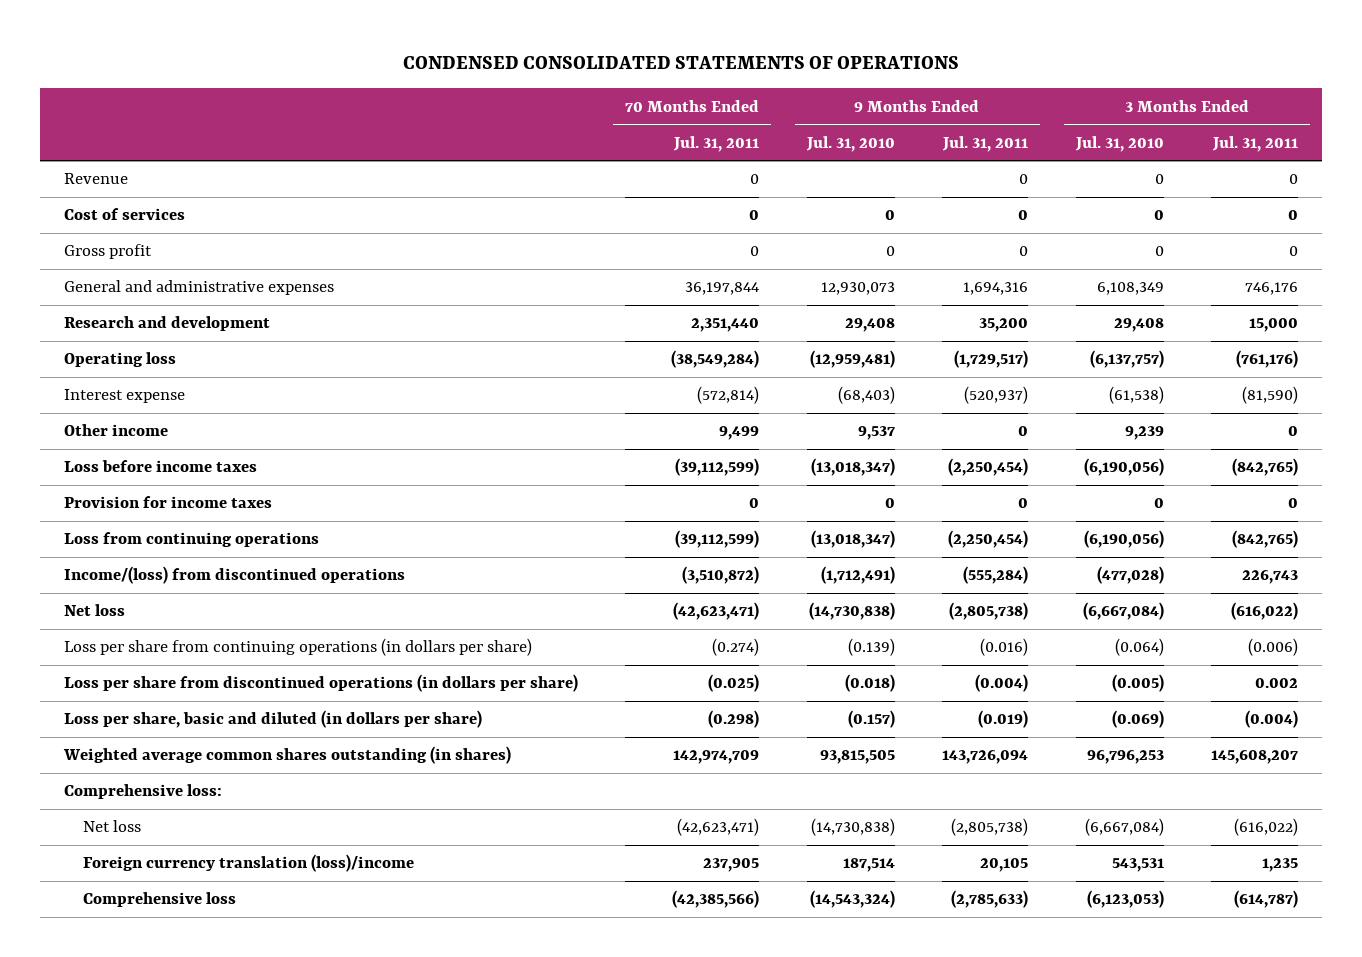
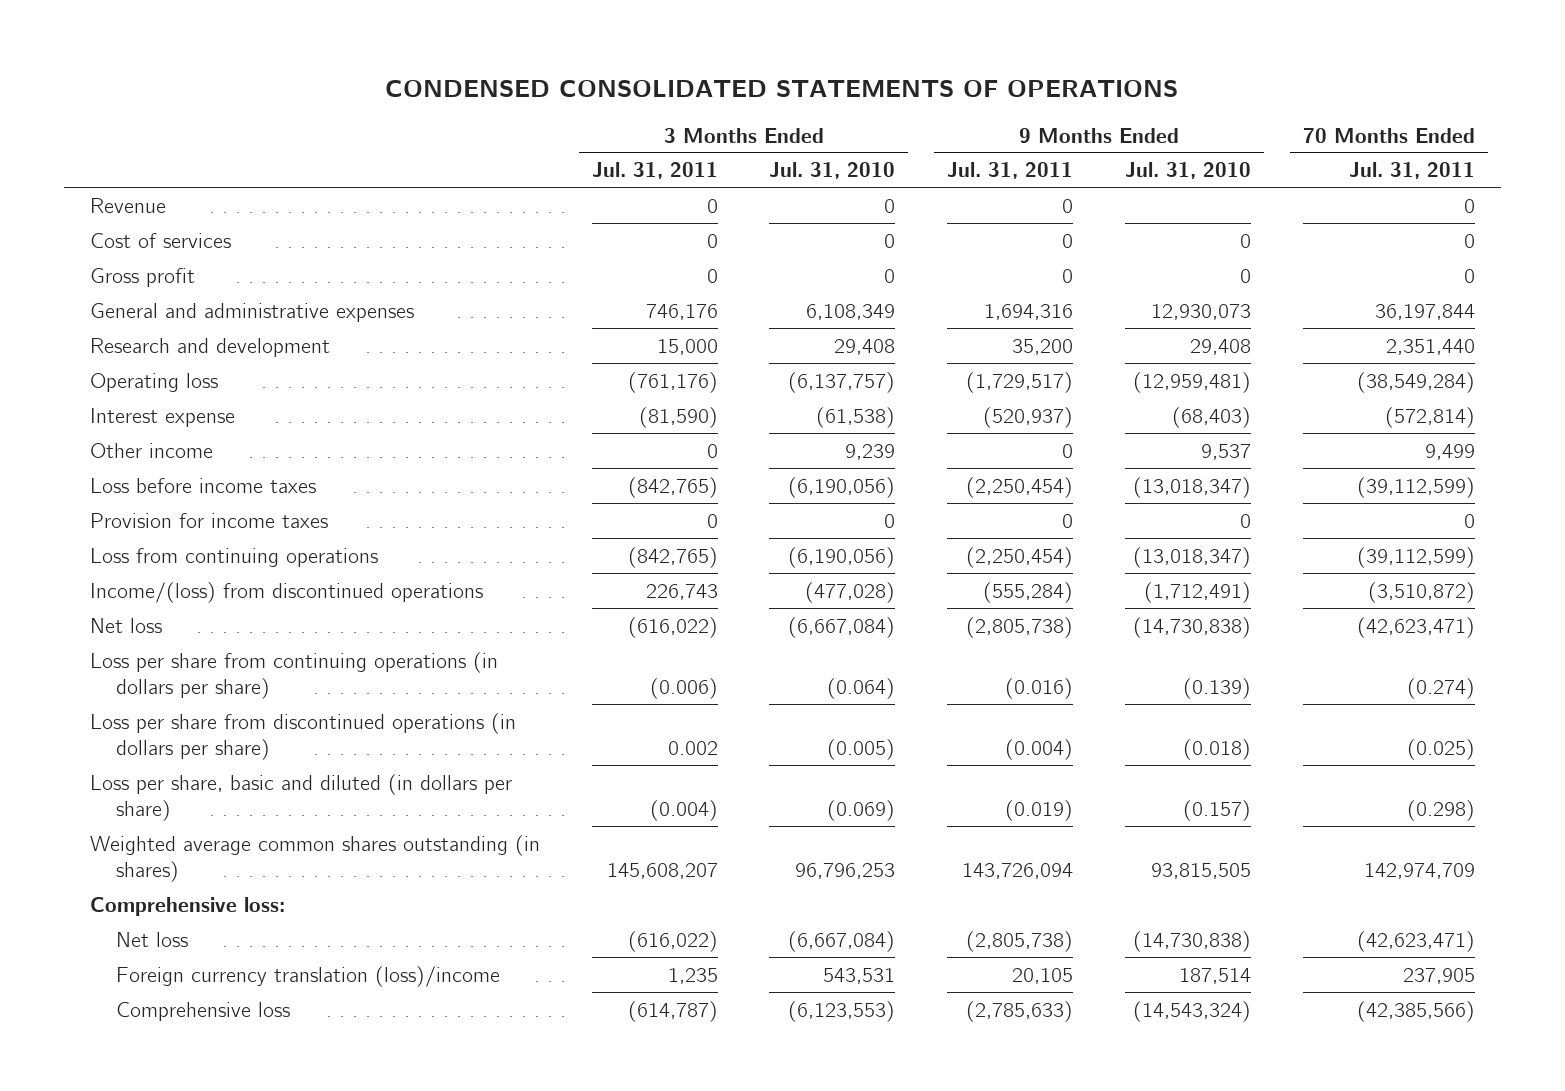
- | 70 Months Ended Jul. 31, 2011 | 9 Months Ended Jul. 31, 2010 | 9 Months Ended Jul. 31, 2011 | 3 Months Ended Jul. 31, 2010 | 3 Months Ended Jul. 31, 2011
+ | 3 Months Ended Jul. 31, 2011 | 3 Months Ended Jul. 31, 2010 | 9 Months Ended Jul. 31, 2011 | 9 Months Ended Jul. 31, 2010 | 70 Months Ended Jul. 31, 2011
- Comprehensive loss | (42,385,566) | (14,543,324) | (2,785,633) | (6,123,053) | (614,787)
+ Comprehensive loss | (614,787) | (6,123,553) | (2,785,633) | (14,543,324) | (42,385,566)

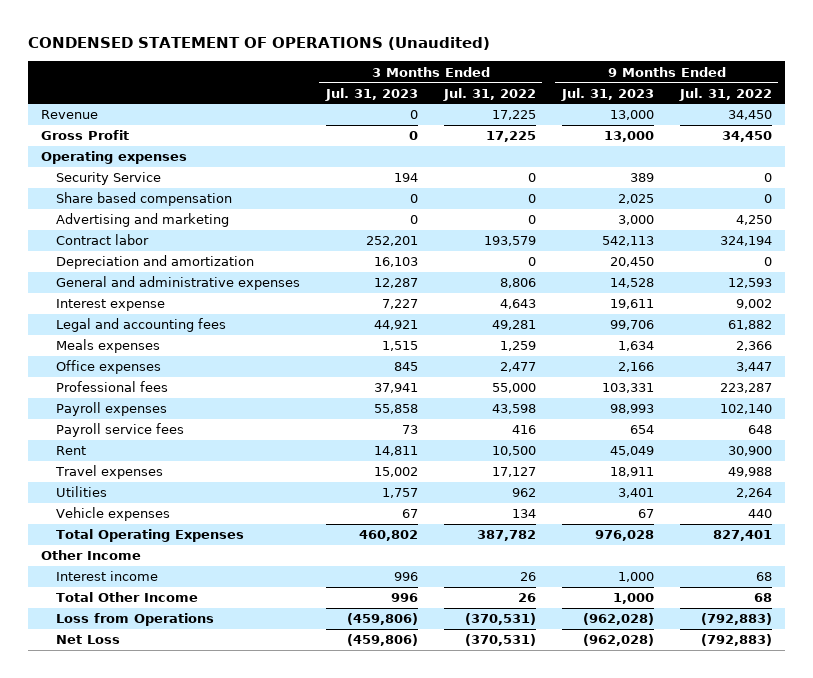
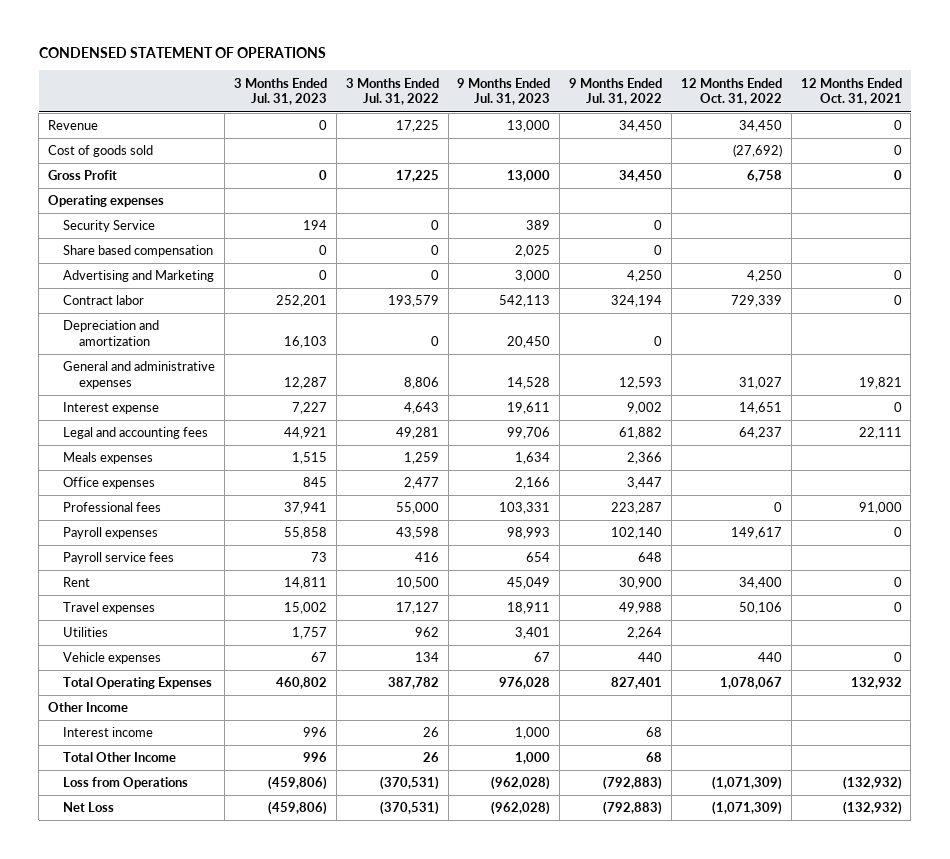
- CONDENSED STATEMENT OF OPERATIONS (Unaudited)
+ CONDENSED STATEMENT OF OPERATIONS
- | 3 Months Ended Jul. 31, 2023 | 3 Months Ended Jul. 31, 2022 | 9 Months Ended Jul. 31, 2023 | 9 Months Ended Jul. 31, 2022
+ | 3 Months Ended Jul. 31, 2023 | 3 Months Ended Jul. 31, 2022 | 9 Months Ended Jul. 31, 2023 | 9 Months Ended Jul. 31, 2022 | 12 Months Ended Oct. 31, 2022 | 12 Months Ended Oct. 31, 2021
+ Cost of goods sold | | | | | (27,692) | 0
- Advertising and marketing | 0 | 0 | 3,000 | 4,250
+ Advertising and Marketing | 0 | 0 | 3,000 | 4,250 | 4,250 | 0

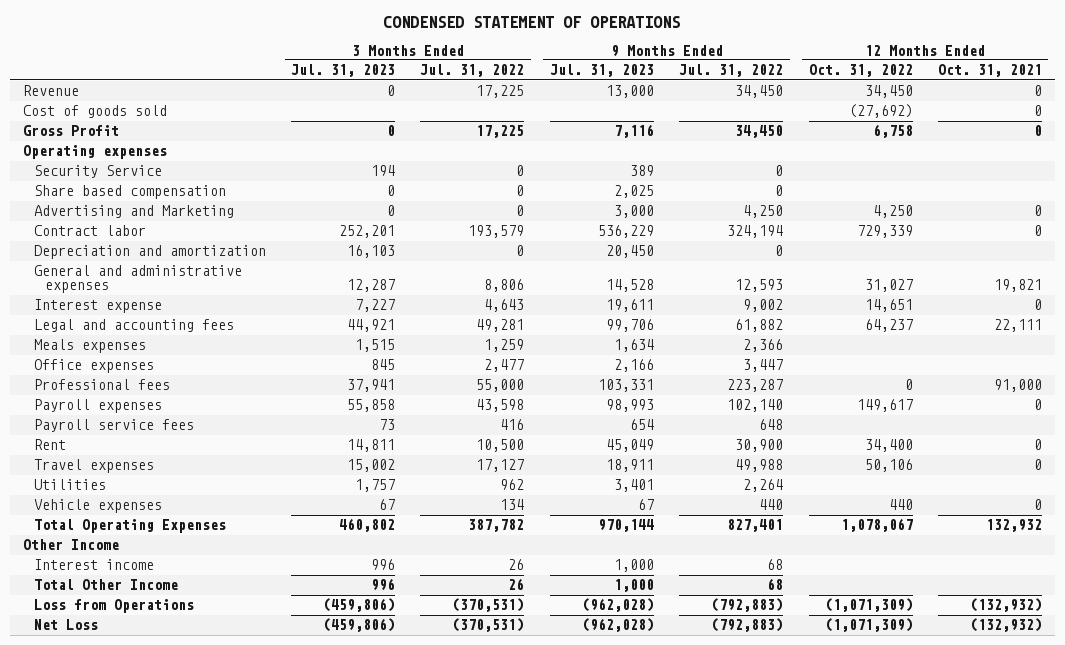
- Gross Profit | 0 | 17,225 | 13,000 | 34,450 | 6,758 | 0
+ Gross Profit | 0 | 17,225 | 7,116 | 34,450 | 6,758 | 0
- Contract labor | 252,201 | 193,579 | 542,113 | 324,194 | 729,339 | 0
+ Contract labor | 252,201 | 193,579 | 536,229 | 324,194 | 729,339 | 0
- Total Operating Expenses | 460,802 | 387,782 | 976,028 | 827,401 | 1,078,067 | 132,932
+ Total Operating Expenses | 460,802 | 387,782 | 970,144 | 827,401 | 1,078,067 | 132,932

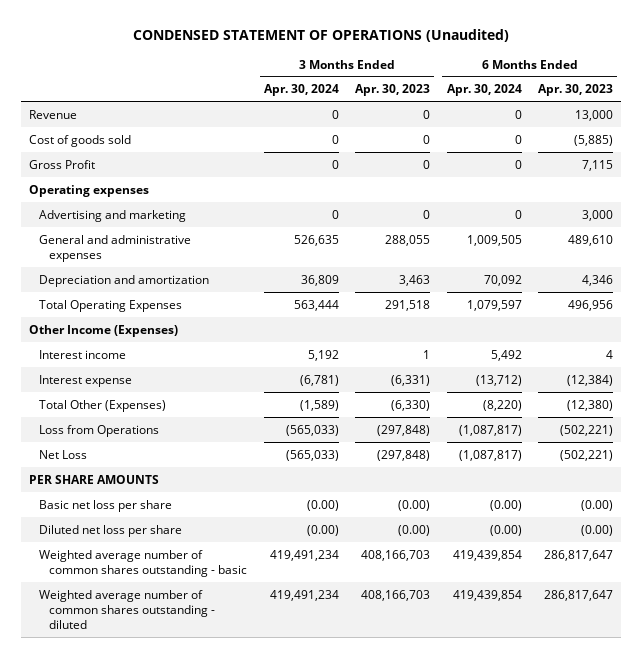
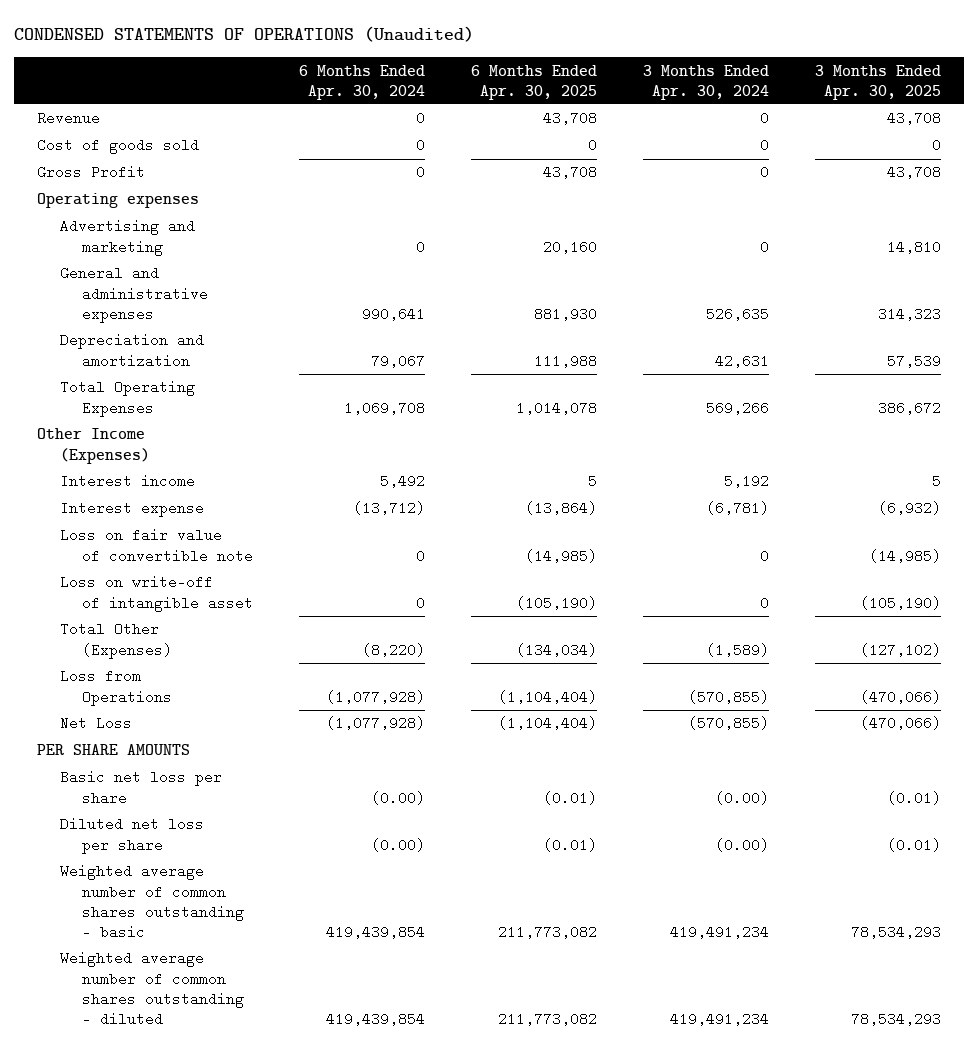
- CONDENSED STATEMENT OF OPERATIONS (Unaudited)
+ CONDENSED STATEMENTS OF OPERATIONS (Unaudited)
- | 3 Months Ended Apr. 30, 2024 | 3 Months Ended Apr. 30, 2023 | 6 Months Ended Apr. 30, 2024 | 6 Months Ended Apr. 30, 2023
+ | 6 Months Ended Apr. 30, 2024 | 6 Months Ended Apr. 30, 2025 | 3 Months Ended Apr. 30, 2024 | 3 Months Ended Apr. 30, 2025
- General and administrative expenses | 526,635 | 288,055 | 1,009,505 | 489,610
- Depreciation and amortization | 36,809 | 3,463 | 70,092 | 4,346
- Total Operating Expenses | 563,444 | 291,518 | 1,079,597 | 496,956
+ General and administrative expenses | 990,641 | 881,930 | 526,635 | 314,323
+ Depreciation and amortization | 79,067 | 111,988 | 42,631 | 57,539
+ Total Operating Expenses | 1,069,708 | 1,014,078 | 569,266 | 386,672
+ Loss on fair value of convertible note | 0 | (14,985) | 0 | (14,985)
+ Loss on write-off of intangible asset | 0 | (105,190) | 0 | (105,190)
- Loss from Operations | (565,033) | (297,848) | (1,087,817) | (502,221)
- Net Loss | (565,033) | (297,848) | (1,087,817) | (502,221)
+ Loss from Operations | (1,077,928) | (1,104,404) | (570,855) | (470,066)
+ Net Loss | (1,077,928) | (1,104,404) | (570,855) | (470,066)

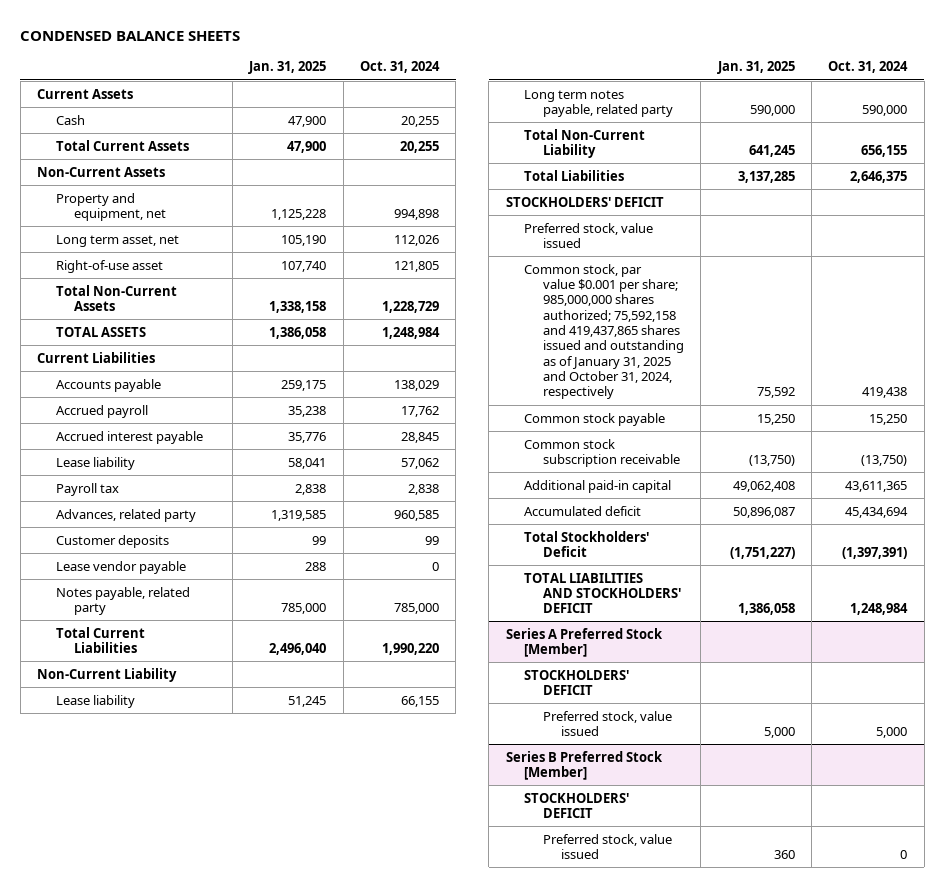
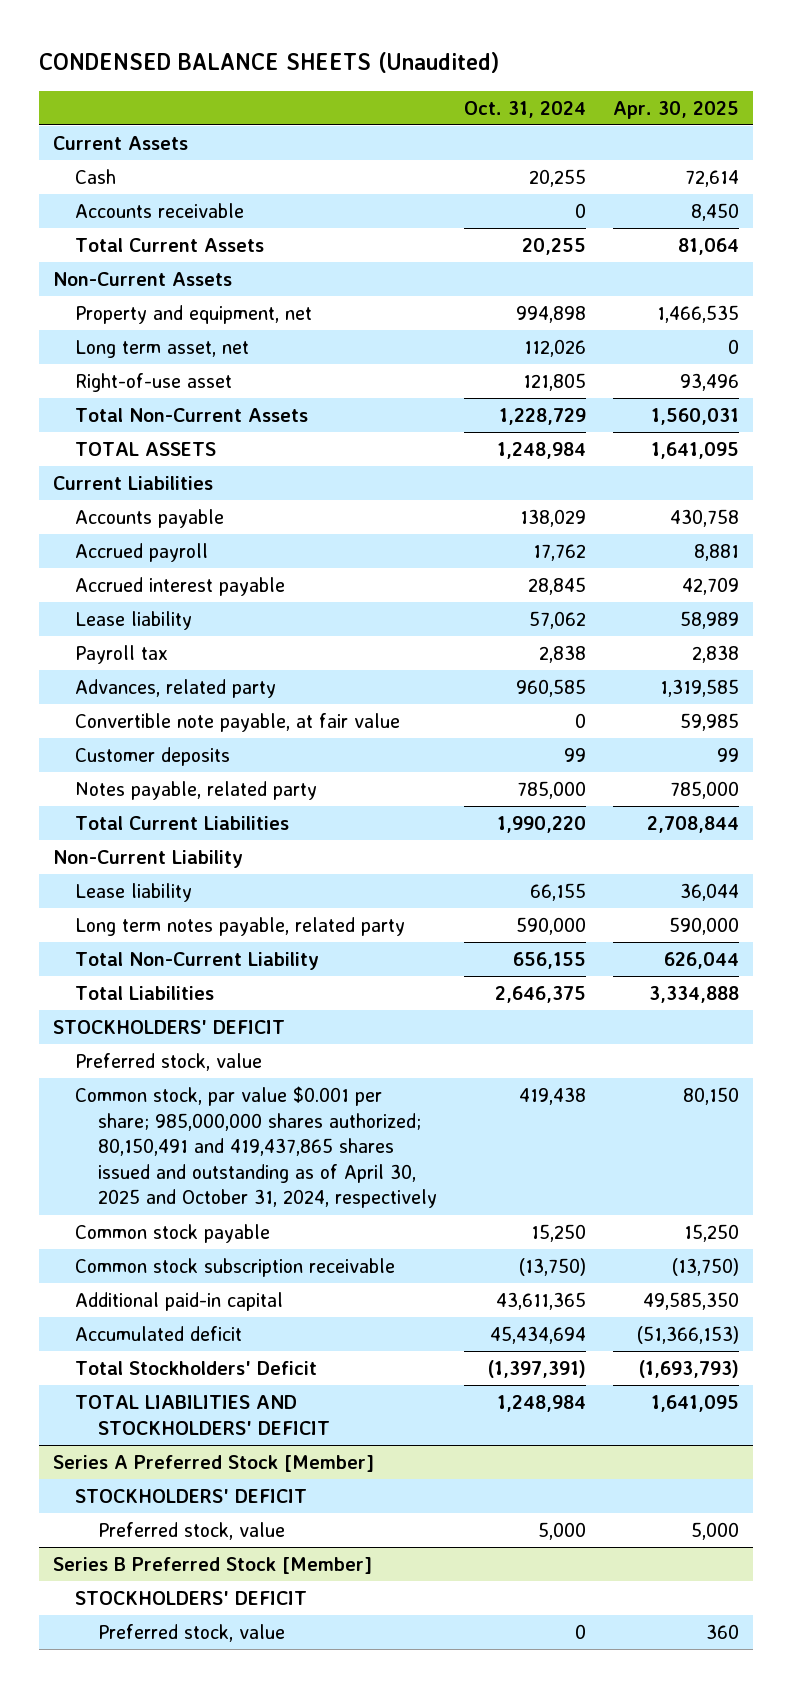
- CONDENSED BALANCE SHEETS
+ CONDENSED BALANCE SHEETS (Unaudited)
- | Jan. 31, 2025 | Oct. 31, 2024
+ | Oct. 31, 2024 | Apr. 30, 2025
+ Accounts receivable | 0 | 8,450
+ Convertible note payable, at fair value | 0 | 59,985
- Lease vendor payable | 288 | 0
- Preferred stock, value issued
- Common stock, par value $0.001 per share; 985,000,000 shares authorized; 75,592,158 and 419,437,865 shares issued and outstanding as of January 31, 2025 and October 31, 2024, respectively | 75,592 | 419,438
+ Preferred stock, value
+ Common stock, par value $0.001 per share; 985,000,000 shares authorized; 80,150,491 and 419,437,865 shares issued and outstanding as of April 30, 2025 and October 31, 2024, respectively | 419,438 | 80,150
@ Series A Preferred Stock [Member]
- Preferred stock, value issued | 5,000 | 5,000
+ Preferred stock, value | 5,000 | 5,000
@ Series B Preferred Stock [Member]
- Preferred stock, value issued | 360 | 0
+ Preferred stock, value | 0 | 360

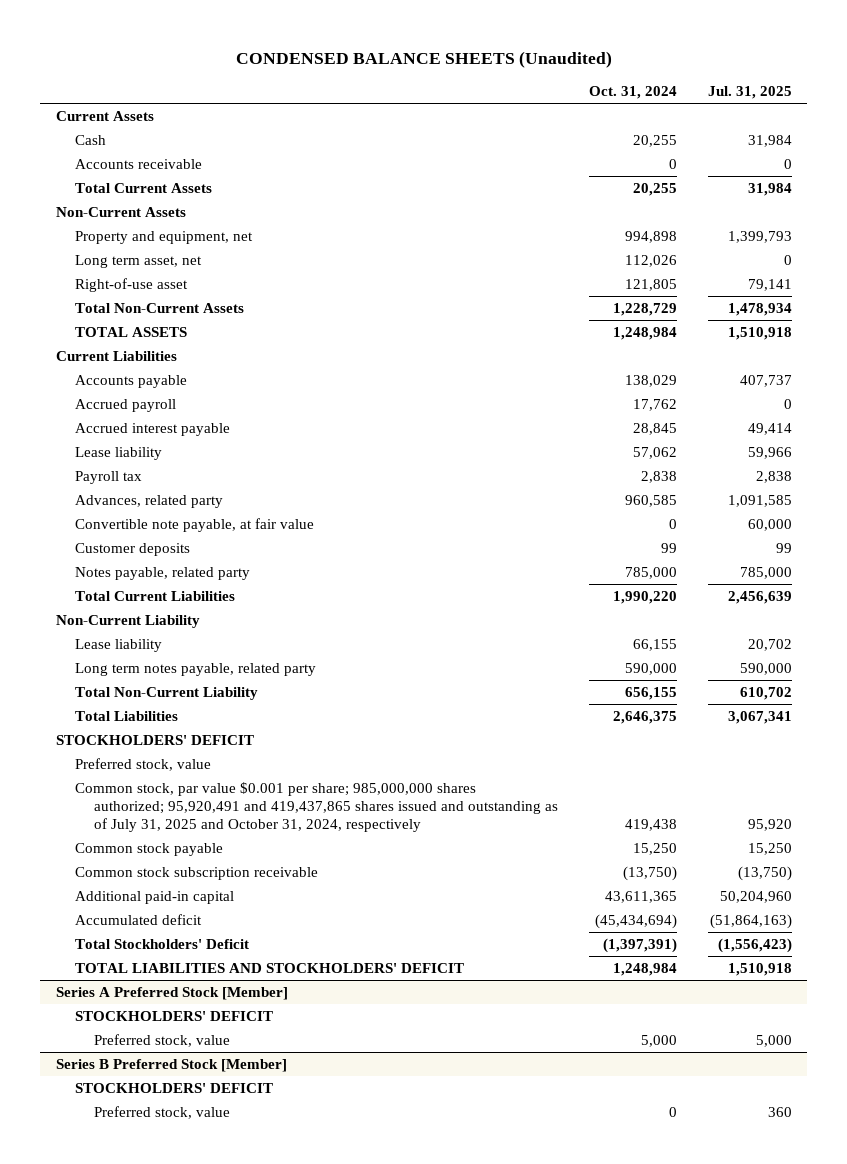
- | Oct. 31, 2024 | Apr. 30, 2025
+ | Oct. 31, 2024 | Jul. 31, 2025
- Common stock, par value $0.001 per share; 985,000,000 shares authorized; 80,150,491 and 419,437,865 shares issued and outstanding as of April 30, 2025 and October 31, 2024, respectively | 419,438 | 80,150
+ Common stock, par value $0.001 per share; 985,000,000 shares authorized; 95,920,491 and 419,437,865 shares issued and outstanding as of July 31, 2025 and October 31, 2024, respectively | 419,438 | 95,920
- Accumulated deficit | 45,434,694 | (51,366,153)
+ Accumulated deficit | (45,434,694) | (51,864,163)

